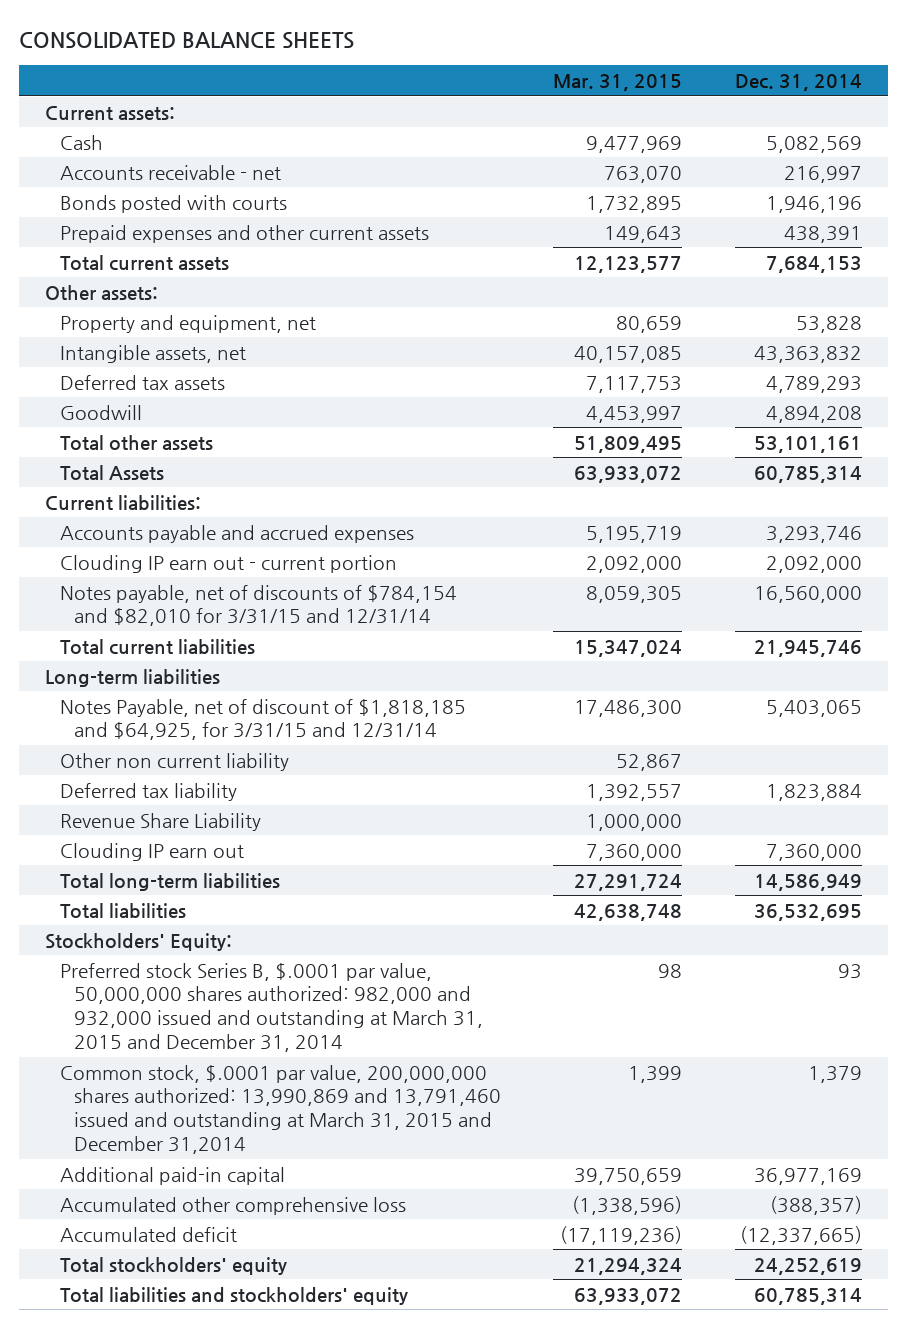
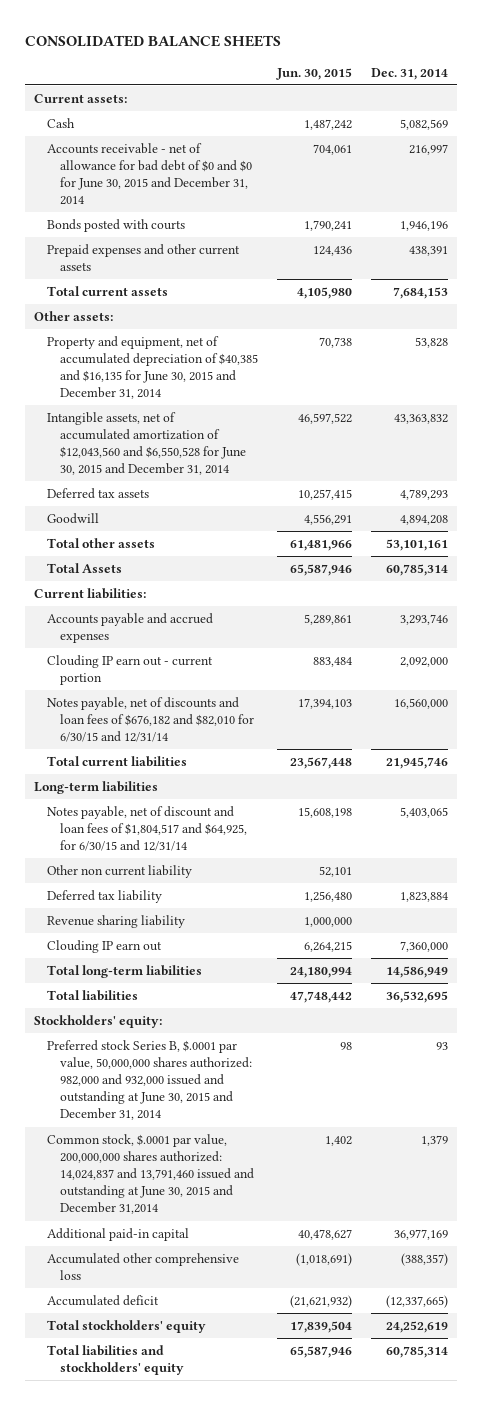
- | Mar. 31, 2015 | Dec. 31, 2014
+ | Jun. 30, 2015 | Dec. 31, 2014
- Accounts receivable - net | 763,070 | 216,997
+ Accounts receivable - net of allowance for bad debt of $0 and $0 for June 30, 2015 and December 31, 2014 | 704,061 | 216,997
- Property and equipment, net | 80,659 | 53,828
- Intangible assets, net | 40,157,085 | 43,363,832
+ Property and equipment, net of accumulated depreciation of $40,385 and $16,135 for June 30, 2015 and December 31, 2014 | 70,738 | 53,828
+ Intangible assets, net of accumulated amortization of $12,043,560 and $6,550,528 for June 30, 2015 and December 31, 2014 | 46,597,522 | 43,363,832
- Notes payable, net of discounts of $784,154 and $82,010 for 3/31/15 and 12/31/14 | 8,059,305 | 16,560,000
+ Notes payable, net of discounts and loan fees of $676,182 and $82,010 for 6/30/15 and 12/31/14 | 17,394,103 | 16,560,000
- Notes Payable, net of discount of $1,818,185 and $64,925, for 3/31/15 and 12/31/14 | 17,486,300 | 5,403,065
+ Notes payable, net of discount and loan fees of $1,804,517 and $64,925, for 6/30/15 and 12/31/14 | 15,608,198 | 5,403,065
- Revenue Share Liability | 1,000,000 |
+ Revenue sharing liability | 1,000,000 |
- Stockholders' Equity:
- Preferred stock Series B, $.0001 par value, 50,000,000 shares authorized: 982,000 and 932,000 issued and outstanding at March 31, 2015 and December 31, 2014 | 98 | 93
- Common stock, $.0001 par value, 200,000,000 shares authorized: 13,990,869 and 13,791,460 issued and outstanding at March 31, 2015 and December 31,2014 | 1,399 | 1,379
+ Stockholders' equity:
+ Preferred stock Series B, $.0001 par value, 50,000,000 shares authorized: 982,000 and 932,000 issued and outstanding at June 30, 2015 and December 31, 2014 | 98 | 93
+ Common stock, $.0001 par value, 200,000,000 shares authorized: 14,024,837 and 13,791,460 issued and outstanding at June 30, 2015 and December 31,2014 | 1,402 | 1,379

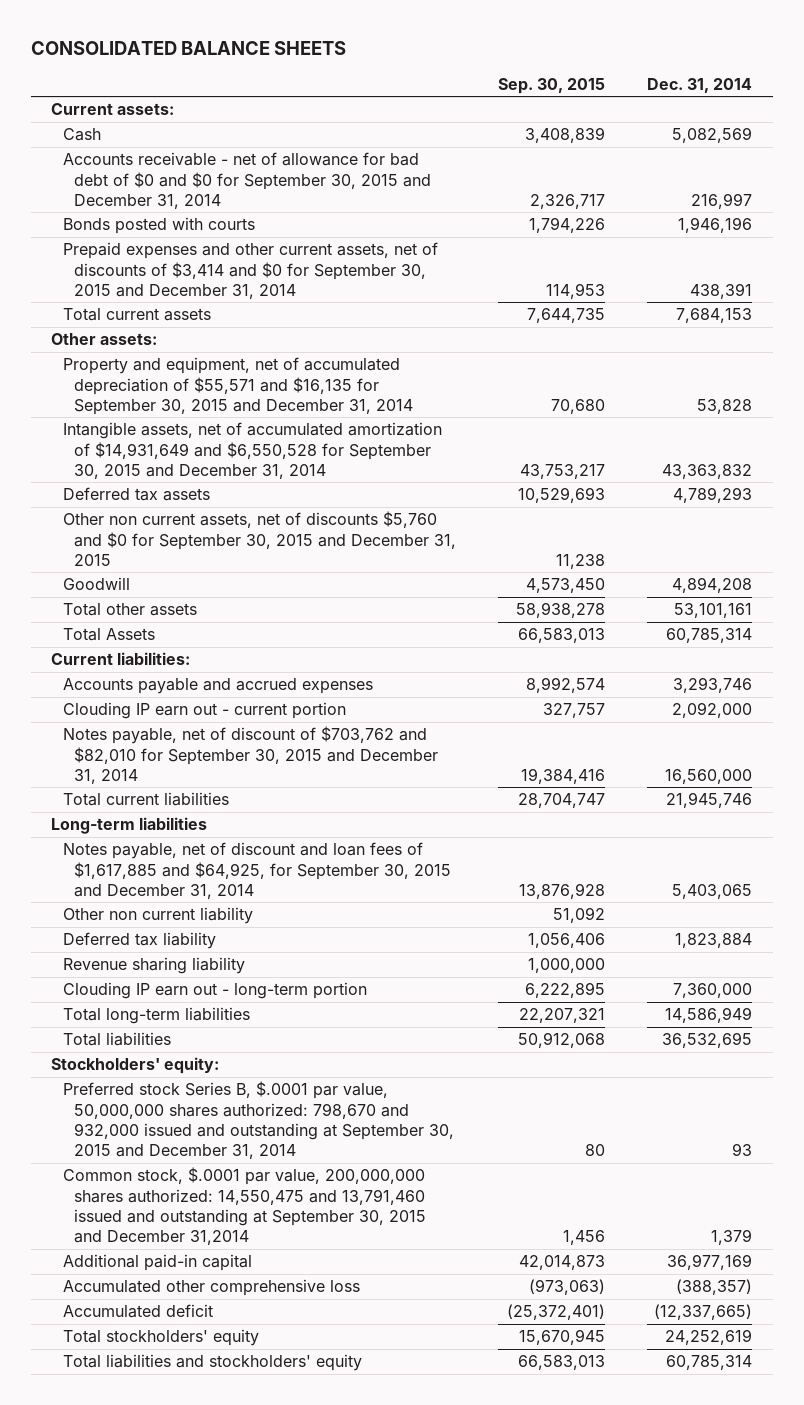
- | Jun. 30, 2015 | Dec. 31, 2014
+ | Sep. 30, 2015 | Dec. 31, 2014
- Accounts receivable - net of allowance for bad debt of $0 and $0 for June 30, 2015 and December 31, 2014 | 704,061 | 216,997
+ Accounts receivable - net of allowance for bad debt of $0 and $0 for September 30, 2015 and December 31, 2014 | 2,326,717 | 216,997
- Prepaid expenses and other current assets | 124,436 | 438,391
+ Prepaid expenses and other current assets, net of discounts of $3,414 and $0 for September 30, 2015 and December 31, 2014 | 114,953 | 438,391
- Property and equipment, net of accumulated depreciation of $40,385 and $16,135 for June 30, 2015 and December 31, 2014 | 70,738 | 53,828
- Intangible assets, net of accumulated amortization of $12,043,560 and $6,550,528 for June 30, 2015 and December 31, 2014 | 46,597,522 | 43,363,832
+ Property and equipment, net of accumulated depreciation of $55,571 and $16,135 for September 30, 2015 and December 31, 2014 | 70,680 | 53,828
+ Intangible assets, net of accumulated amortization of $14,931,649 and $6,550,528 for September 30, 2015 and December 31, 2014 | 43,753,217 | 43,363,832
+ Other non current assets, net of discounts $5,760 and $0 for September 30, 2015 and December 31, 2015 | 11,238 |
- Notes payable, net of discounts and loan fees of $676,182 and $82,010 for 6/30/15 and 12/31/14 | 17,394,103 | 16,560,000
+ Notes payable, net of discount of $703,762 and $82,010 for September 30, 2015 and December 31, 2014 | 19,384,416 | 16,560,000
- Notes payable, net of discount and loan fees of $1,804,517 and $64,925, for 6/30/15 and 12/31/14 | 15,608,198 | 5,403,065
+ Notes payable, net of discount and loan fees of $1,617,885 and $64,925, for September 30, 2015 and December 31, 2014 | 13,876,928 | 5,403,065
- Clouding IP earn out | 6,264,215 | 7,360,000
+ Clouding IP earn out - long-term portion | 6,222,895 | 7,360,000
- Preferred stock Series B, $.0001 par value, 50,000,000 shares authorized: 982,000 and 932,000 issued and outstanding at June 30, 2015 and December 31, 2014 | 98 | 93
- Common stock, $.0001 par value, 200,000,000 shares authorized: 14,024,837 and 13,791,460 issued and outstanding at June 30, 2015 and December 31,2014 | 1,402 | 1,379
+ Preferred stock Series B, $.0001 par value, 50,000,000 shares authorized: 798,670 and 932,000 issued and outstanding at September 30, 2015 and December 31, 2014 | 80 | 93
+ Common stock, $.0001 par value, 200,000,000 shares authorized: 14,550,475 and 13,791,460 issued and outstanding at September 30, 2015 and December 31,2014 | 1,456 | 1,379

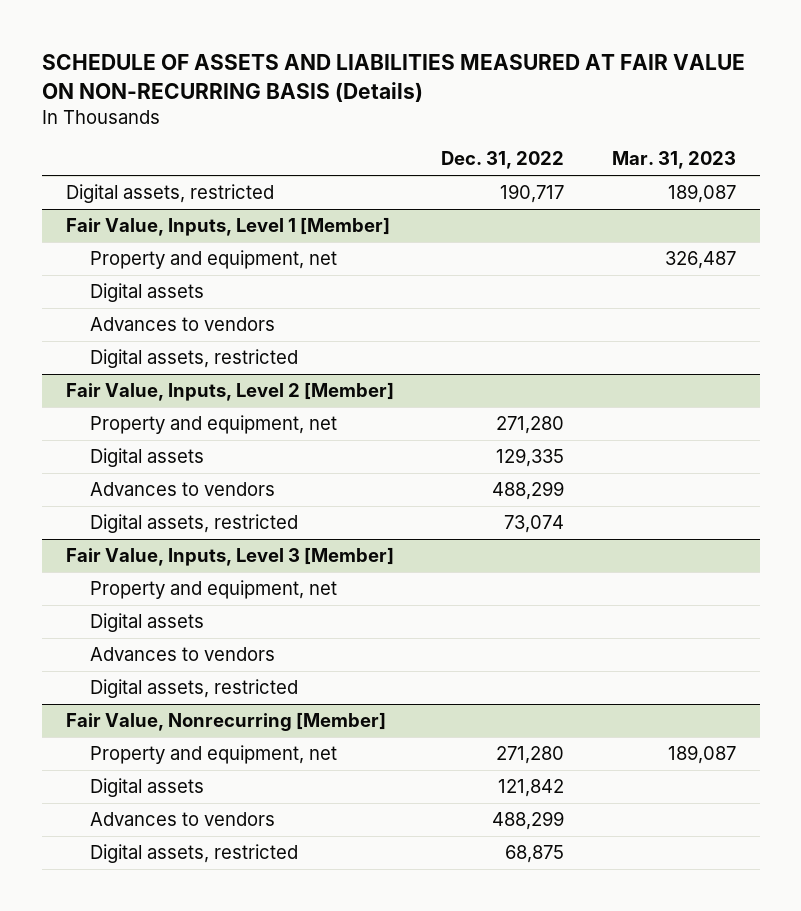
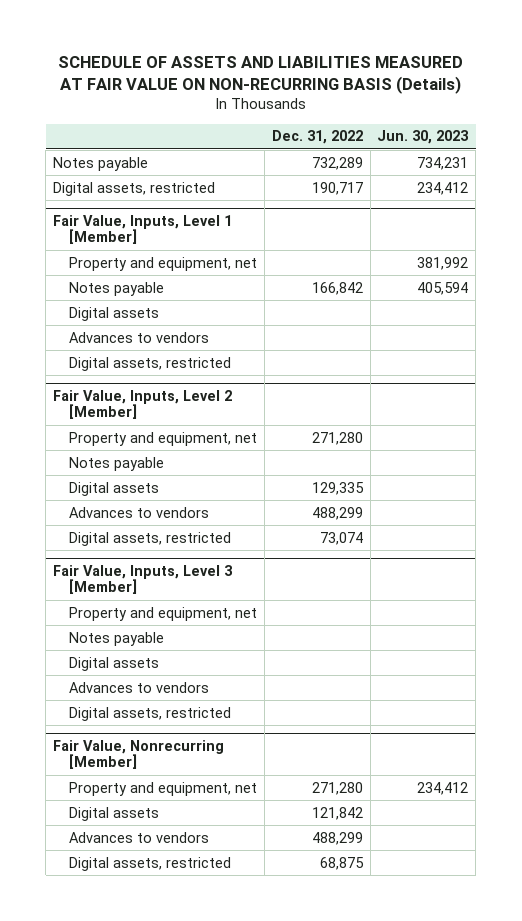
- | Dec. 31, 2022 | Mar. 31, 2023
+ | Dec. 31, 2022 | Jun. 30, 2023
+ Notes payable | 732,289 | 734,231
@ Fair Value, Inputs, Level 1 [Member]
+ Notes payable | 166,842 | 405,594
@ Fair Value, Inputs, Level 2 [Member]
+ Notes payable
@ Fair Value, Inputs, Level 3 [Member]
+ Notes payable

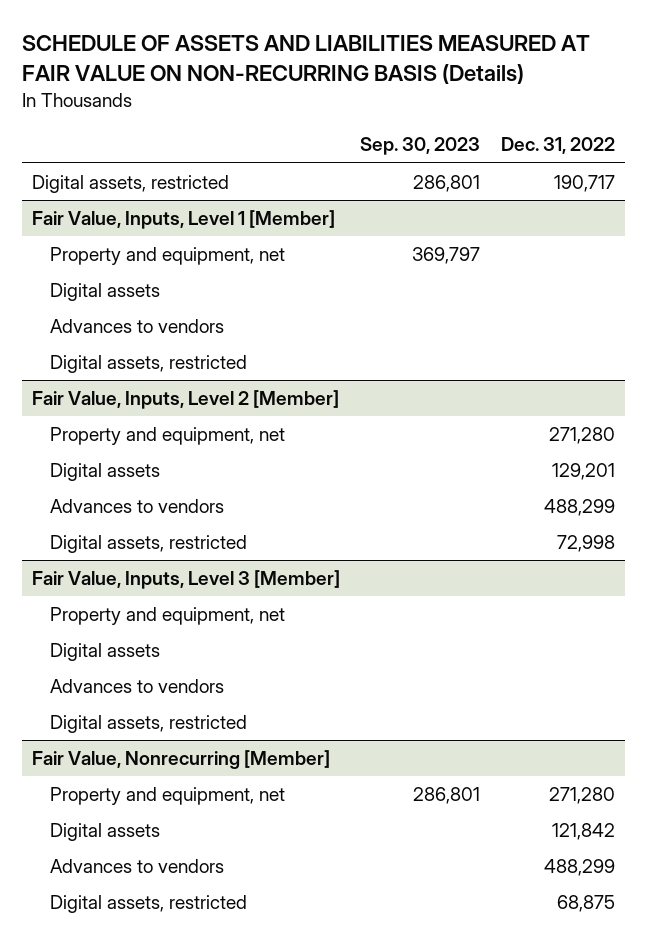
- | Dec. 31, 2022 | Jun. 30, 2023
+ | Sep. 30, 2023 | Dec. 31, 2022
- Notes payable | 732,289 | 734,231
@ Fair Value, Inputs, Level 1 [Member]
- Notes payable | 166,842 | 405,594
@ Fair Value, Inputs, Level 2 [Member]
- Notes payable
- Digital assets | 129,335 |
+ Digital assets | | 129,201
- Digital assets, restricted | 73,074 |
+ Digital assets, restricted | | 72,998
@ Fair Value, Inputs, Level 3 [Member]
- Notes payable

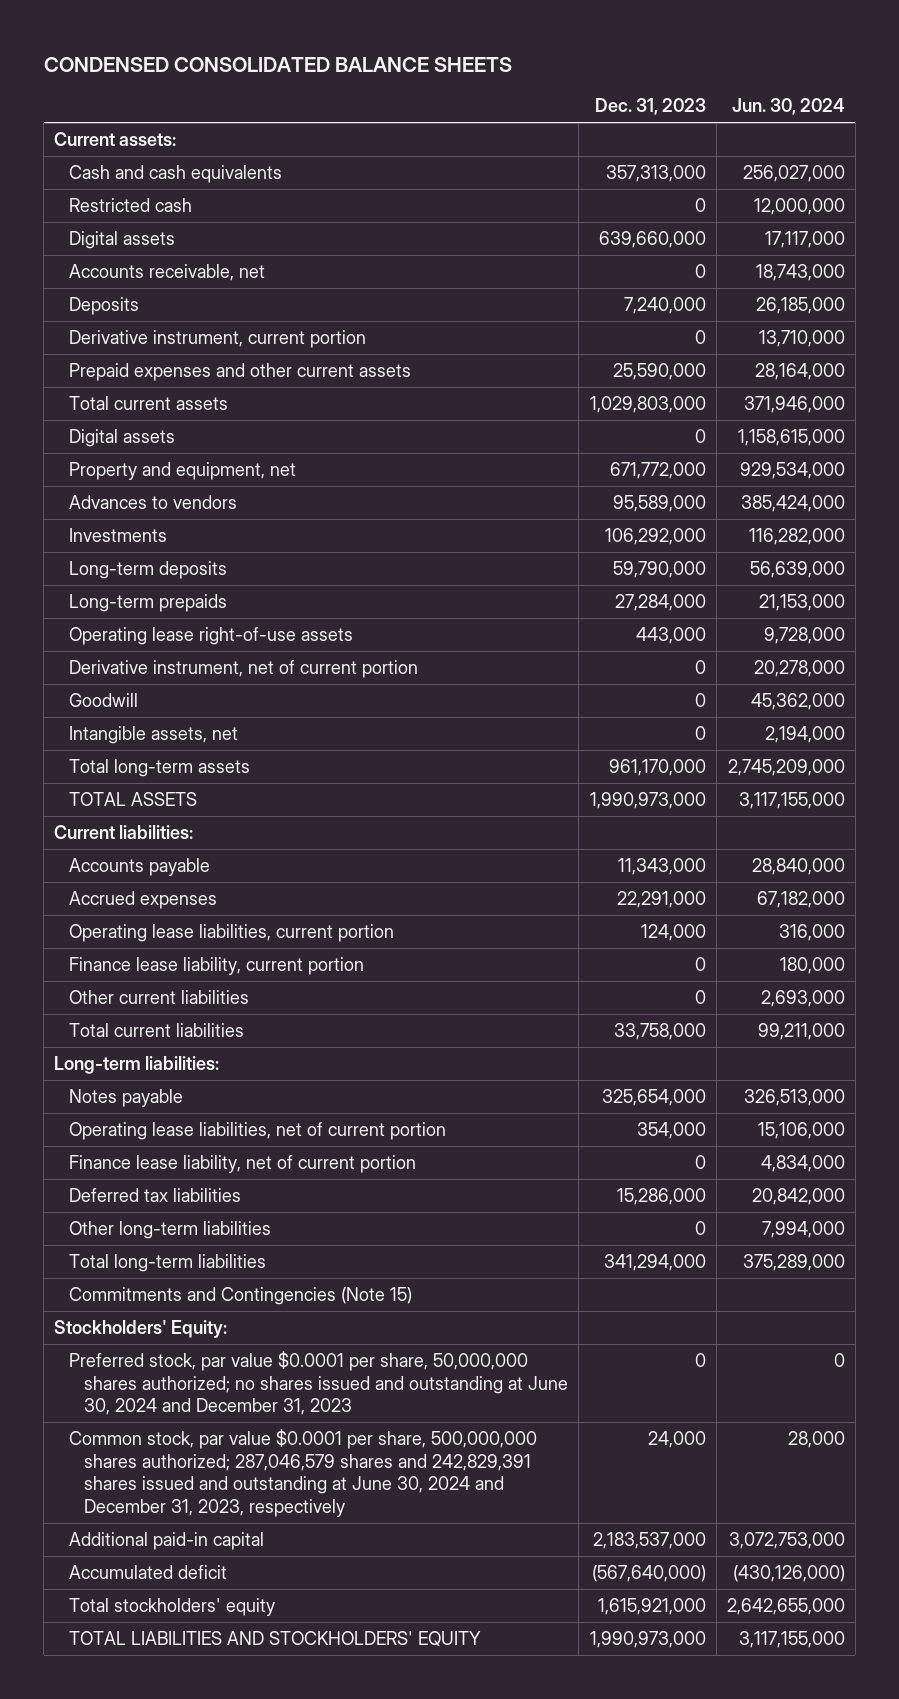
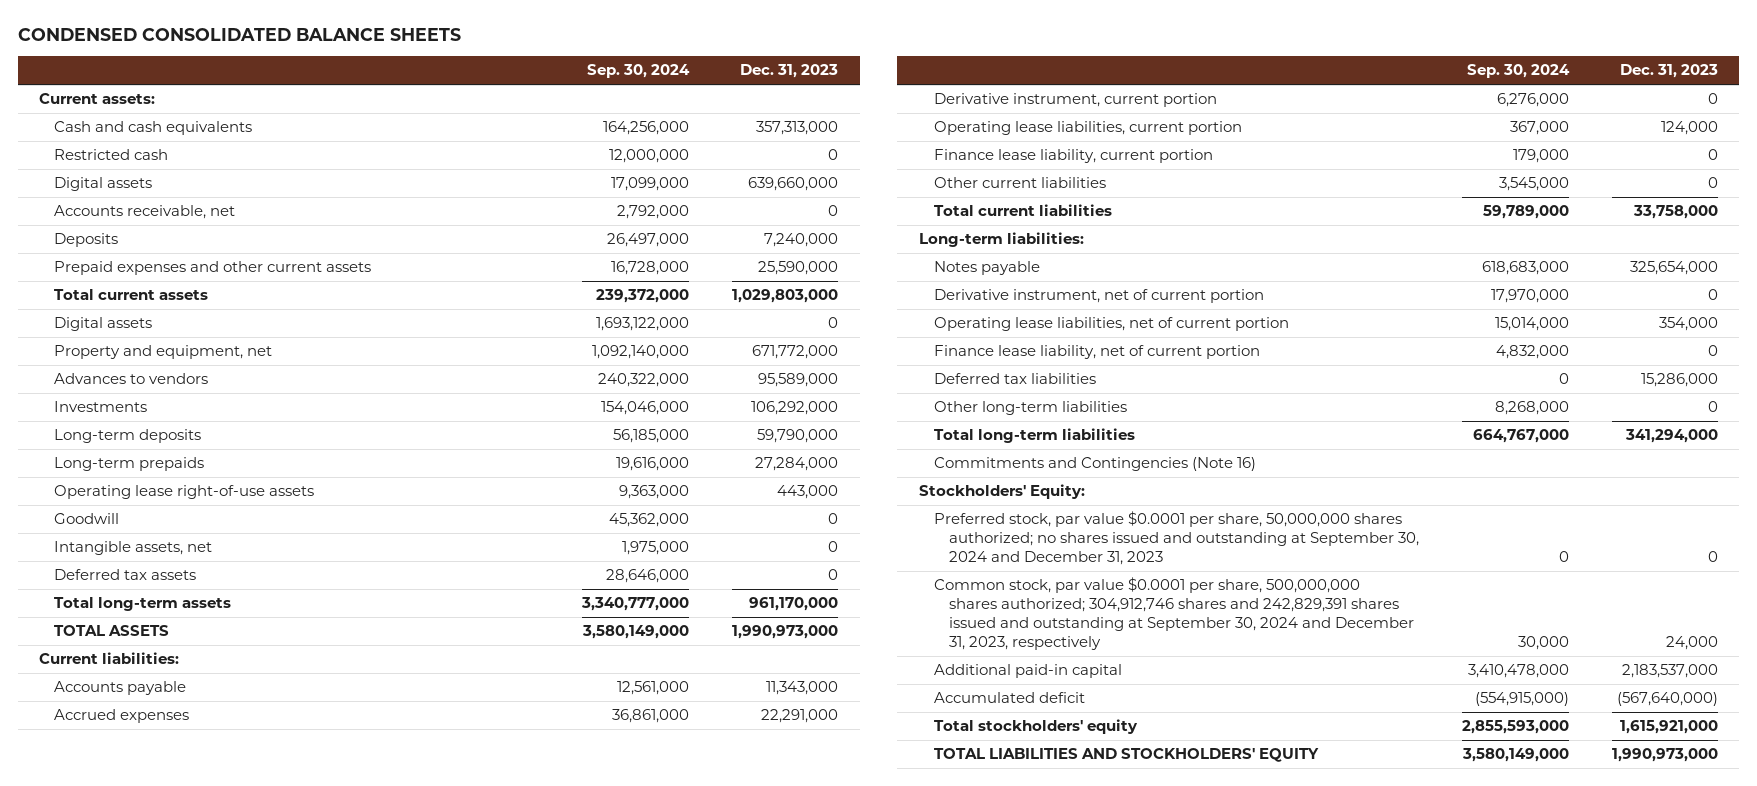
- | Dec. 31, 2023 | Jun. 30, 2024
+ | Sep. 30, 2024 | Dec. 31, 2023
+ Deferred tax assets | 28,646,000 | 0
moved down: Derivative instrument, current portion | 6,276,000 | 0
moved down: Derivative instrument, net of current portion | 17,970,000 | 0
- Commitments and Contingencies (Note 15)
+ Commitments and Contingencies (Note 16)
- Preferred stock, par value $0.0001 per share, 50,000,000 shares authorized; no shares issued and outstanding at June 30, 2024 and December 31, 2023 | 0 | 0
- Common stock, par value $0.0001 per share, 500,000,000 shares authorized; 287,046,579 shares and 242,829,391 shares issued and outstanding at June 30, 2024 and December 31, 2023, respectively | 24,000 | 28,000
+ Preferred stock, par value $0.0001 per share, 50,000,000 shares authorized; no shares issued and outstanding at September 30, 2024 and December 31, 2023 | 0 | 0
+ Common stock, par value $0.0001 per share, 500,000,000 shares authorized; 304,912,746 shares and 242,829,391 shares issued and outstanding at September 30, 2024 and December 31, 2023, respectively | 30,000 | 24,000

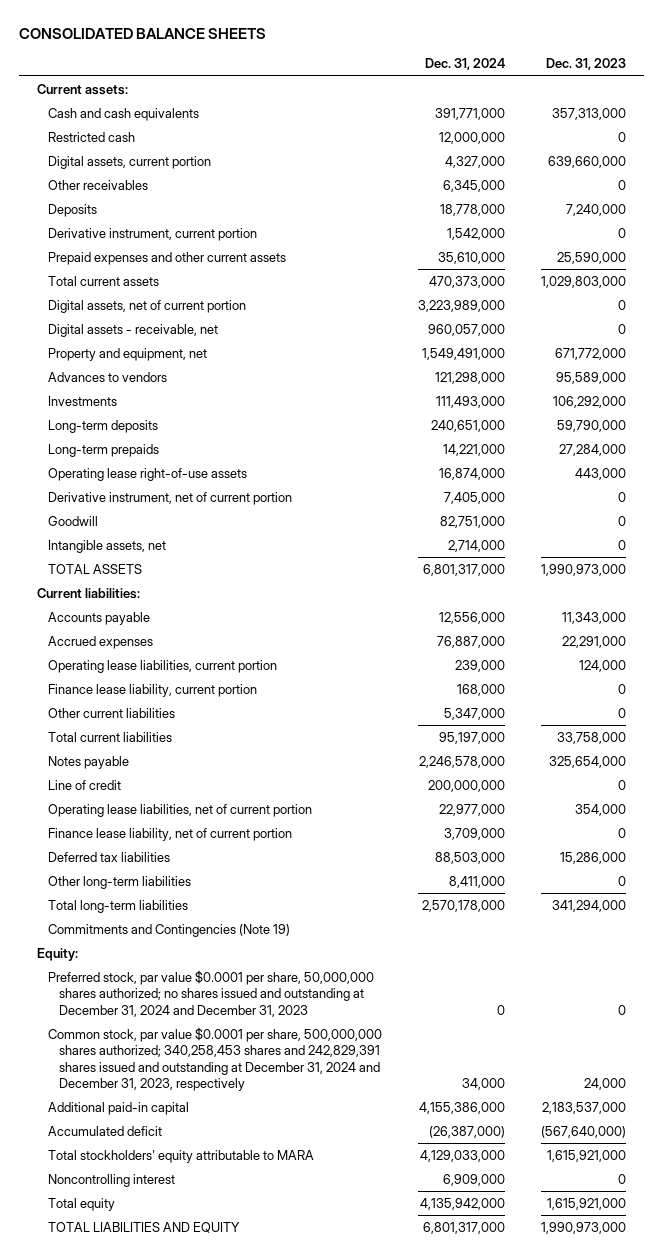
- CONDENSED CONSOLIDATED BALANCE SHEETS
+ CONSOLIDATED BALANCE SHEETS
- | Sep. 30, 2024 | Dec. 31, 2023
+ | Dec. 31, 2024 | Dec. 31, 2023
- Digital assets | 17,099,000 | 639,660,000
- Accounts receivable, net | 2,792,000 | 0
+ Digital assets, current portion | 4,327,000 | 639,660,000
+ Other receivables | 6,345,000 | 0
moved up: Derivative instrument, current portion | 1,542,000 | 0
- Digital assets | 1,693,122,000 | 0
+ Digital assets, net of current portion | 3,223,989,000 | 0
+ Digital assets - receivable, net | 960,057,000 | 0
moved up: Derivative instrument, net of current portion | 7,405,000 | 0
- Deferred tax assets | 28,646,000 | 0
- Total long-term assets | 3,340,777,000 | 961,170,000
- Long-term liabilities:
+ Line of credit | 200,000,000 | 0
- Commitments and Contingencies (Note 16)
- Stockholders' Equity:
- Preferred stock, par value $0.0001 per share, 50,000,000 shares authorized; no shares issued and outstanding at September 30, 2024 and December 31, 2023 | 0 | 0
- Common stock, par value $0.0001 per share, 500,000,000 shares authorized; 304,912,746 shares and 242,829,391 shares issued and outstanding at September 30, 2024 and December 31, 2023, respectively | 30,000 | 24,000
+ Commitments and Contingencies (Note 19)
+ Equity:
+ Preferred stock, par value $0.0001 per share, 50,000,000 shares authorized; no shares issued and outstanding at December 31, 2024 and December 31, 2023 | 0 | 0
+ Common stock, par value $0.0001 per share, 500,000,000 shares authorized; 340,258,453 shares and 242,829,391 shares issued and outstanding at December 31, 2024 and December 31, 2023, respectively | 34,000 | 24,000
- Total stockholders' equity | 2,855,593,000 | 1,615,921,000
- TOTAL LIABILITIES AND STOCKHOLDERS' EQUITY | 3,580,149,000 | 1,990,973,000
+ Total stockholders' equity attributable to MARA | 4,129,033,000 | 1,615,921,000
+ Noncontrolling interest | 6,909,000 | 0
+ Total equity | 4,135,942,000 | 1,615,921,000
+ TOTAL LIABILITIES AND EQUITY | 6,801,317,000 | 1,990,973,000

